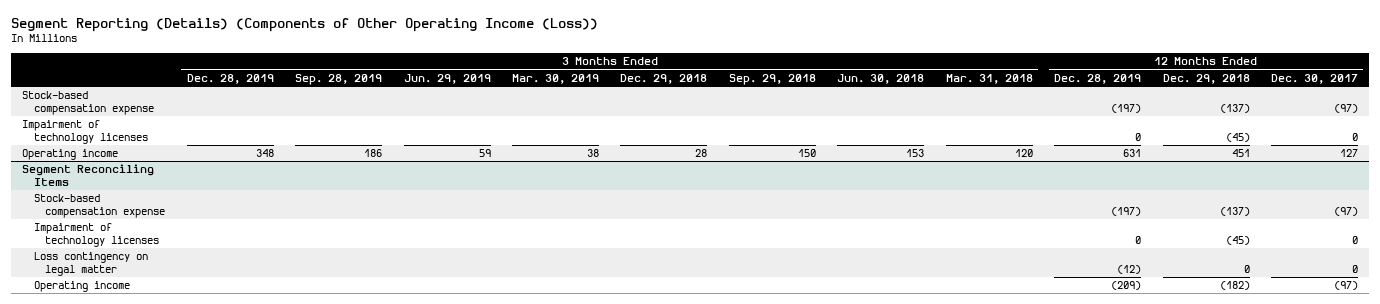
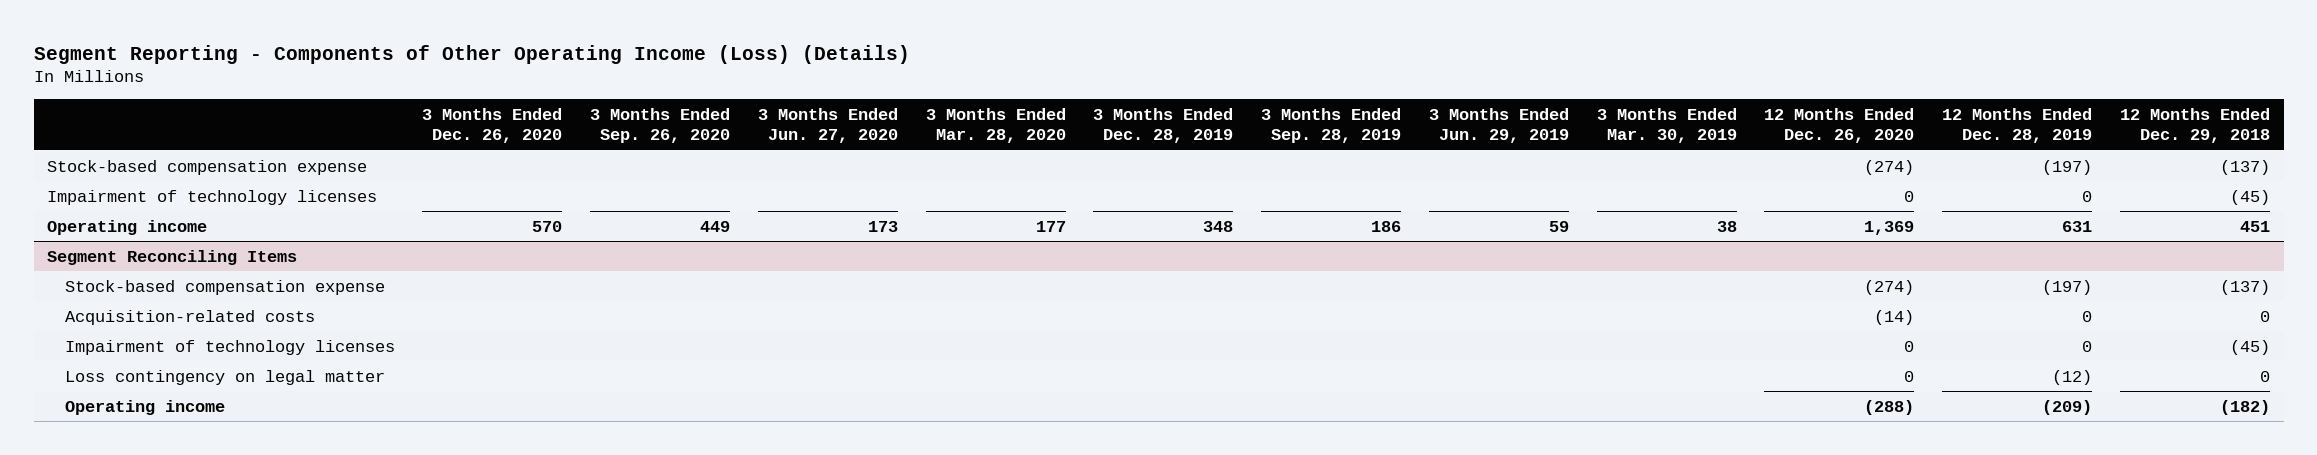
- Segment Reporting (Details) (Components of Other Operating Income (Loss))
+ Segment Reporting - Components of Other Operating Income (Loss) (Details)
- | 3 Months Ended Dec. 28, 2019 | 3 Months Ended Sep. 28, 2019 | 3 Months Ended Jun. 29, 2019 | 3 Months Ended Mar. 30, 2019 | 3 Months Ended Dec. 29, 2018 | 3 Months Ended Sep. 29, 2018 | 3 Months Ended Jun. 30, 2018 | 3 Months Ended Mar. 31, 2018 | 12 Months Ended Dec. 28, 2019 | 12 Months Ended Dec. 29, 2018 | 12 Months Ended Dec. 30, 2017
+ | 3 Months Ended Dec. 26, 2020 | 3 Months Ended Sep. 26, 2020 | 3 Months Ended Jun. 27, 2020 | 3 Months Ended Mar. 28, 2020 | 3 Months Ended Dec. 28, 2019 | 3 Months Ended Sep. 28, 2019 | 3 Months Ended Jun. 29, 2019 | 3 Months Ended Mar. 30, 2019 | 12 Months Ended Dec. 26, 2020 | 12 Months Ended Dec. 28, 2019 | 12 Months Ended Dec. 29, 2018
@ Segment Reconciling Items
+ Acquisition-related costs | | | | | | | | | (14) | 0 | 0

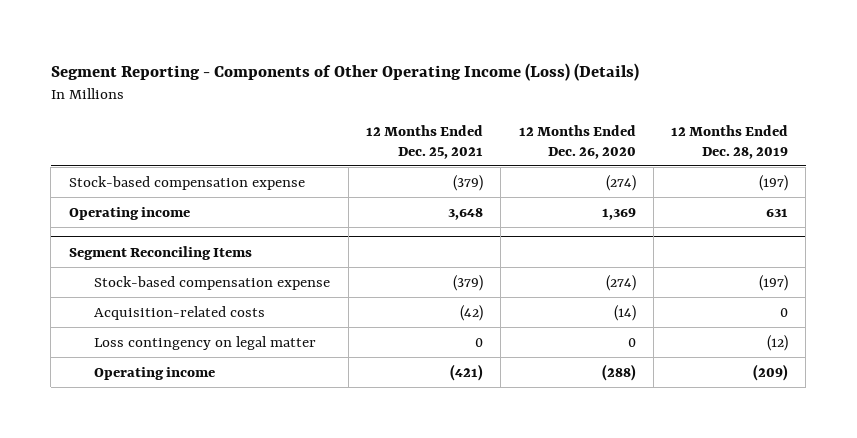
- | 3 Months Ended Dec. 26, 2020 | 3 Months Ended Sep. 26, 2020 | 3 Months Ended Jun. 27, 2020 | 3 Months Ended Mar. 28, 2020 | 3 Months Ended Dec. 28, 2019 | 3 Months Ended Sep. 28, 2019 | 3 Months Ended Jun. 29, 2019 | 3 Months Ended Mar. 30, 2019 | 12 Months Ended Dec. 26, 2020 | 12 Months Ended Dec. 28, 2019 | 12 Months Ended Dec. 29, 2018
+ | 12 Months Ended Dec. 25, 2021 | 12 Months Ended Dec. 26, 2020 | 12 Months Ended Dec. 28, 2019
- Impairment of technology licenses | | | | | | | | | 0 | 0 | (45)
@ Segment Reconciling Items
- Impairment of technology licenses | | | | | | | | | 0 | 0 | (45)

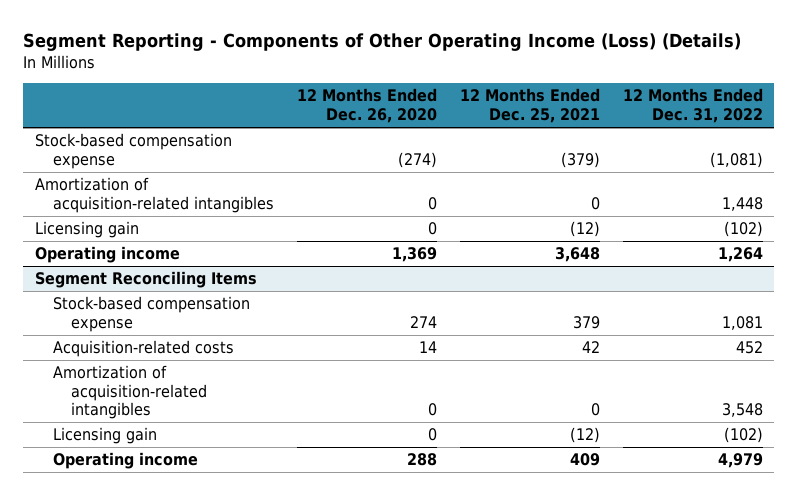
- | 12 Months Ended Dec. 25, 2021 | 12 Months Ended Dec. 26, 2020 | 12 Months Ended Dec. 28, 2019
+ | 12 Months Ended Dec. 26, 2020 | 12 Months Ended Dec. 25, 2021 | 12 Months Ended Dec. 31, 2022
+ Amortization of acquisition-related intangibles | 0 | 0 | 1,448
+ Licensing gain | 0 | (12) | (102)
@ Segment Reconciling Items
- Stock-based compensation expense | (379) | (274) | (197)
- Acquisition-related costs | (42) | (14) | 0
- Loss contingency on legal matter | 0 | 0 | (12)
- Operating income | (421) | (288) | (209)
+ Stock-based compensation expense | 274 | 379 | 1,081
+ Acquisition-related costs | 14 | 42 | 452
+ Amortization of acquisition-related intangibles | 0 | 0 | 3,548
+ Licensing gain | 0 | (12) | (102)
+ Operating income | 288 | 409 | 4,979

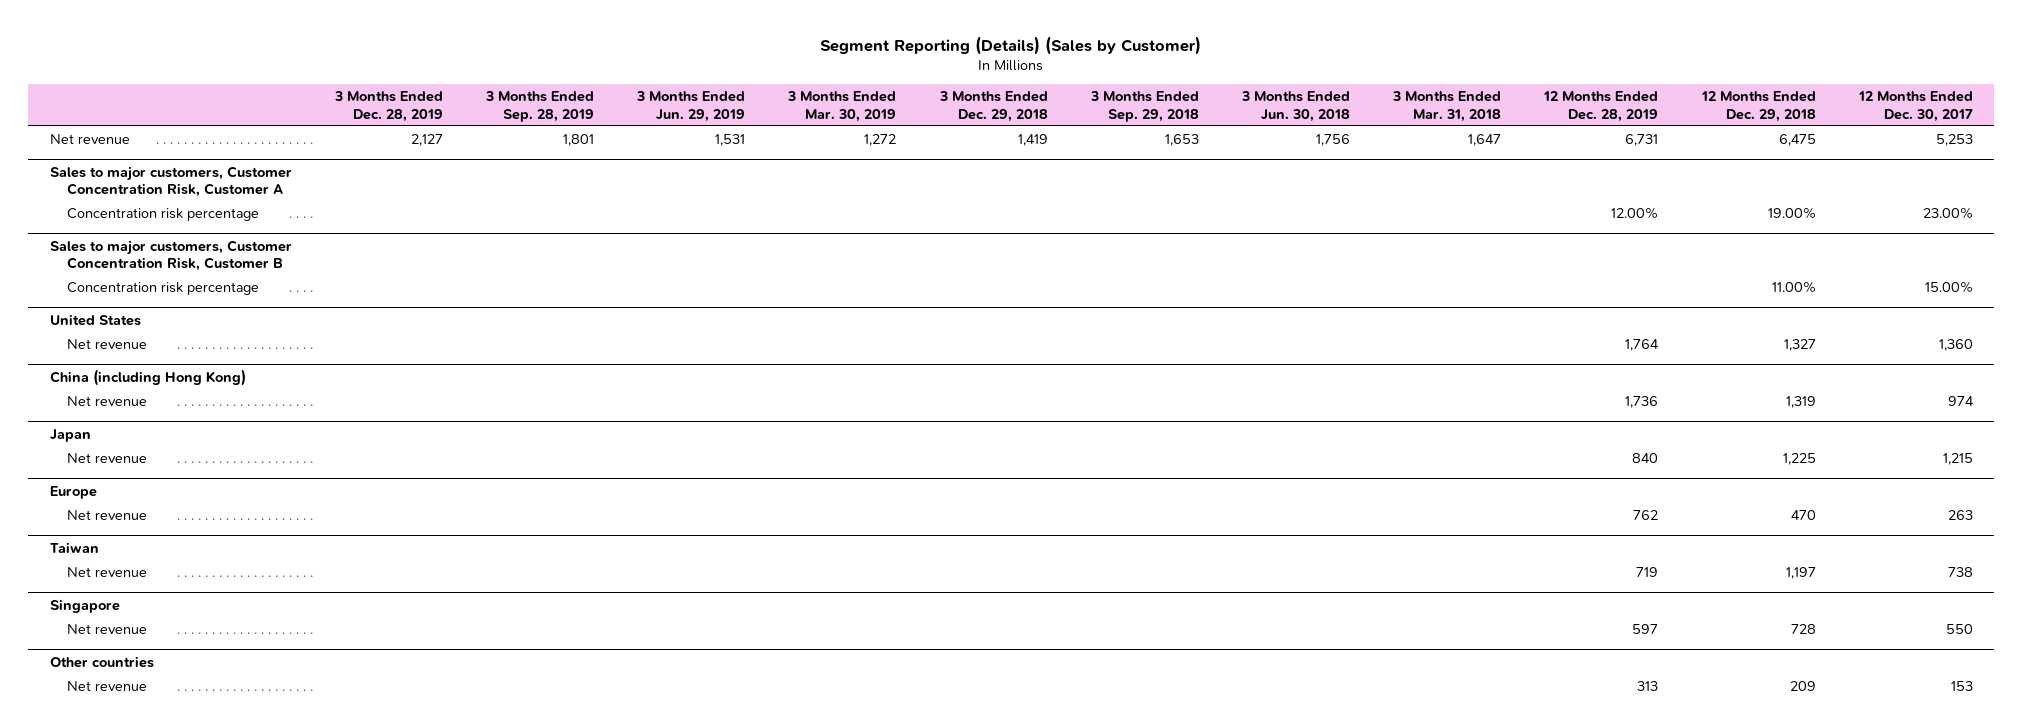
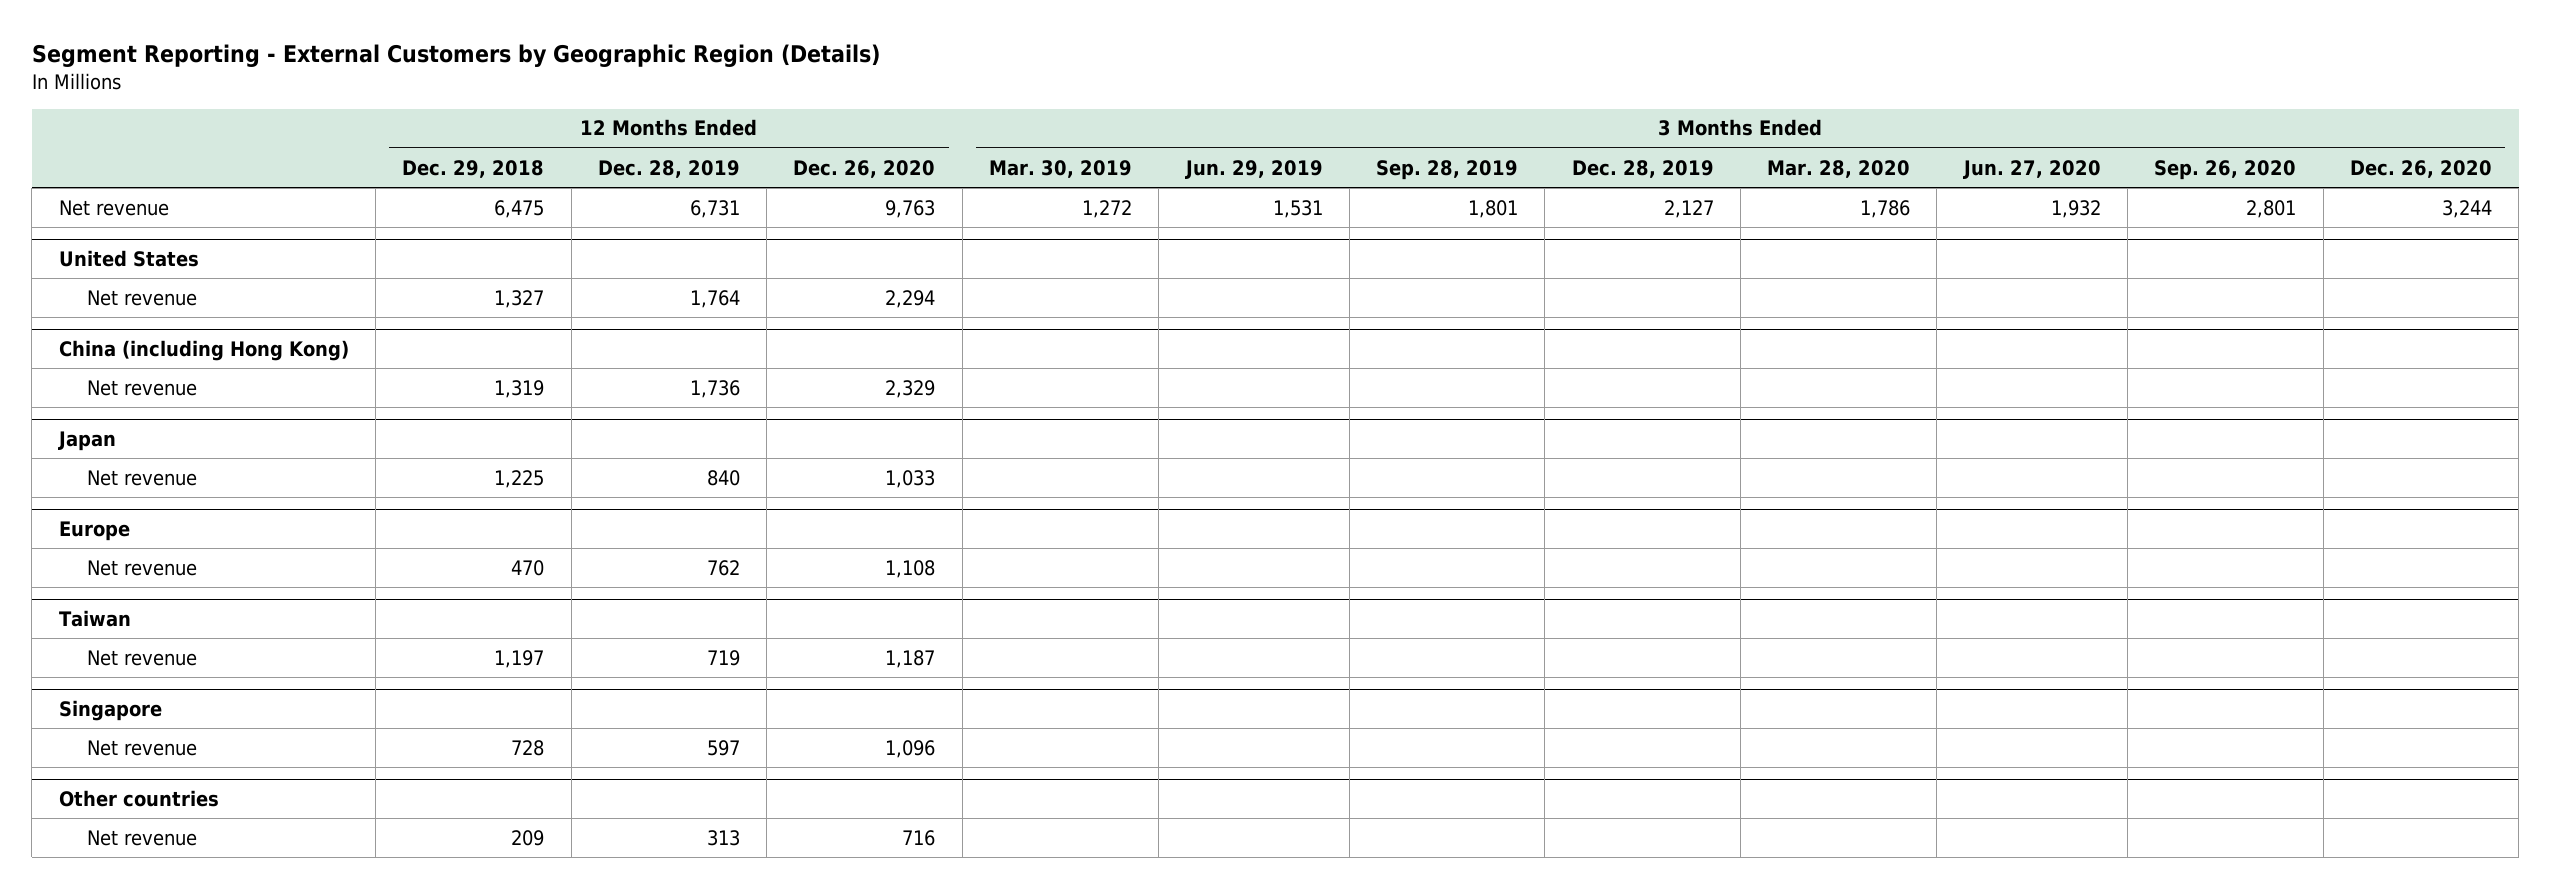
- Segment Reporting (Details) (Sales by Customer)
+ Segment Reporting - External Customers by Geographic Region (Details)
- | 3 Months Ended Dec. 28, 2019 | 3 Months Ended Sep. 28, 2019 | 3 Months Ended Jun. 29, 2019 | 3 Months Ended Mar. 30, 2019 | 3 Months Ended Dec. 29, 2018 | 3 Months Ended Sep. 29, 2018 | 3 Months Ended Jun. 30, 2018 | 3 Months Ended Mar. 31, 2018 | 12 Months Ended Dec. 28, 2019 | 12 Months Ended Dec. 29, 2018 | 12 Months Ended Dec. 30, 2017
+ | 12 Months Ended Dec. 29, 2018 | 12 Months Ended Dec. 28, 2019 | 12 Months Ended Dec. 26, 2020 | 3 Months Ended Mar. 30, 2019 | 3 Months Ended Jun. 29, 2019 | 3 Months Ended Sep. 28, 2019 | 3 Months Ended Dec. 28, 2019 | 3 Months Ended Mar. 28, 2020 | 3 Months Ended Jun. 27, 2020 | 3 Months Ended Sep. 26, 2020 | 3 Months Ended Dec. 26, 2020
- Sales to major customers, Customer Concentration Risk, Customer A
- Concentration risk percentage | | | | | | | | | 12.00% | 19.00% | 23.00%
- Sales to major customers, Customer Concentration Risk, Customer B
- Concentration risk percentage | | | | | | | | | | 11.00% | 15.00%

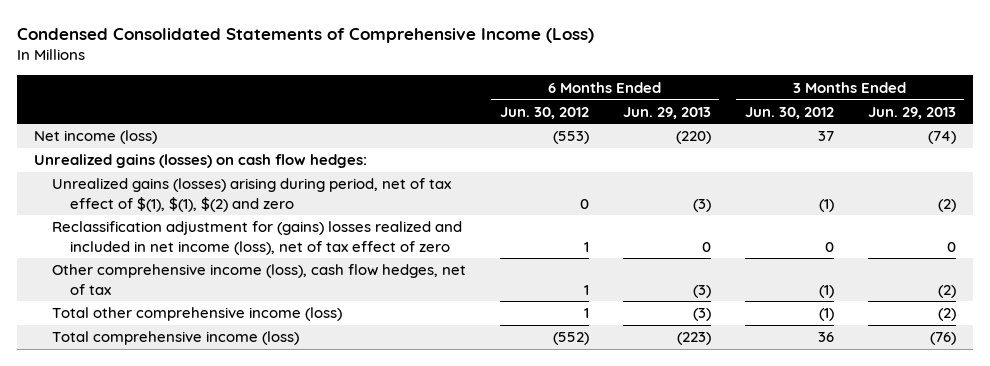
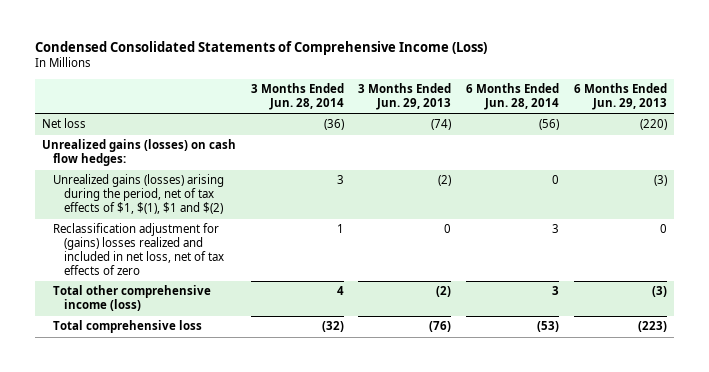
- | 6 Months Ended Jun. 30, 2012 | 6 Months Ended Jun. 29, 2013 | 3 Months Ended Jun. 30, 2012 | 3 Months Ended Jun. 29, 2013
+ | 3 Months Ended Jun. 28, 2014 | 3 Months Ended Jun. 29, 2013 | 6 Months Ended Jun. 28, 2014 | 6 Months Ended Jun. 29, 2013
- Net income (loss) | (553) | (220) | 37 | (74)
+ Net loss | (36) | (74) | (56) | (220)
- Unrealized gains (losses) arising during period, net of tax effect of $(1), $(1), $(2) and zero | 0 | (3) | (1) | (2)
- Reclassification adjustment for (gains) losses realized and included in net income (loss), net of tax effect of zero | 1 | 0 | 0 | 0
- Other comprehensive income (loss), cash flow hedges, net of tax | 1 | (3) | (1) | (2)
+ Unrealized gains (losses) arising during the period, net of tax effects of $1, $(1), $1 and $(2) | 3 | (2) | 0 | (3)
+ Reclassification adjustment for (gains) losses realized and included in net loss, net of tax effects of zero | 1 | 0 | 3 | 0
- Total comprehensive income (loss) | (552) | (223) | 36 | (76)
+ Total comprehensive loss | (32) | (76) | (53) | (223)

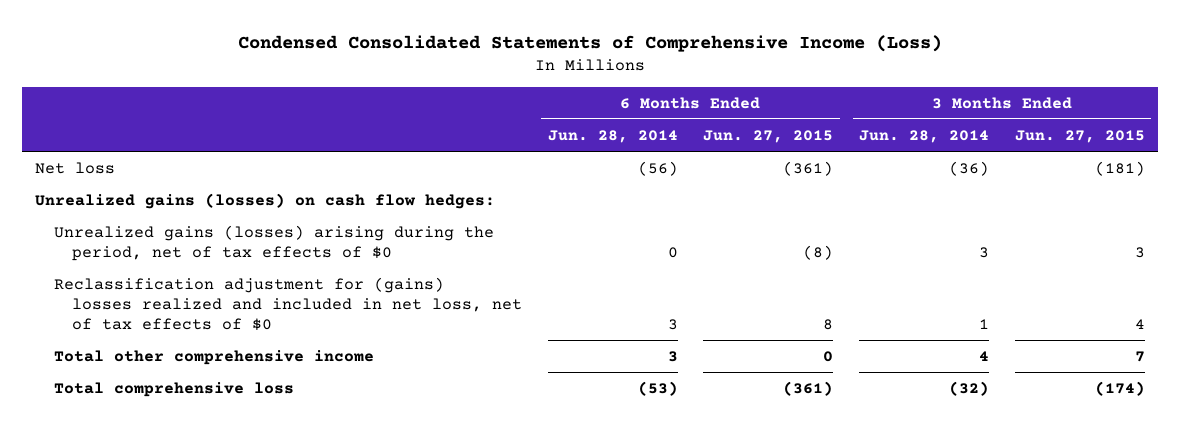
- | 3 Months Ended Jun. 28, 2014 | 3 Months Ended Jun. 29, 2013 | 6 Months Ended Jun. 28, 2014 | 6 Months Ended Jun. 29, 2013
+ | 6 Months Ended Jun. 28, 2014 | 6 Months Ended Jun. 27, 2015 | 3 Months Ended Jun. 28, 2014 | 3 Months Ended Jun. 27, 2015
- Unrealized gains (losses) arising during the period, net of tax effects of $1, $(1), $1 and $(2) | 3 | (2) | 0 | (3)
- Reclassification adjustment for (gains) losses realized and included in net loss, net of tax effects of zero | 1 | 0 | 3 | 0
- Total other comprehensive income (loss) | 4 | (2) | 3 | (3)
+ Unrealized gains (losses) arising during the period, net of tax effects of $0 | 0 | (8) | 3 | 3
+ Reclassification adjustment for (gains) losses realized and included in net loss, net of tax effects of $0 | 3 | 8 | 1 | 4
+ Total other comprehensive income | 3 | 0 | 4 | 7

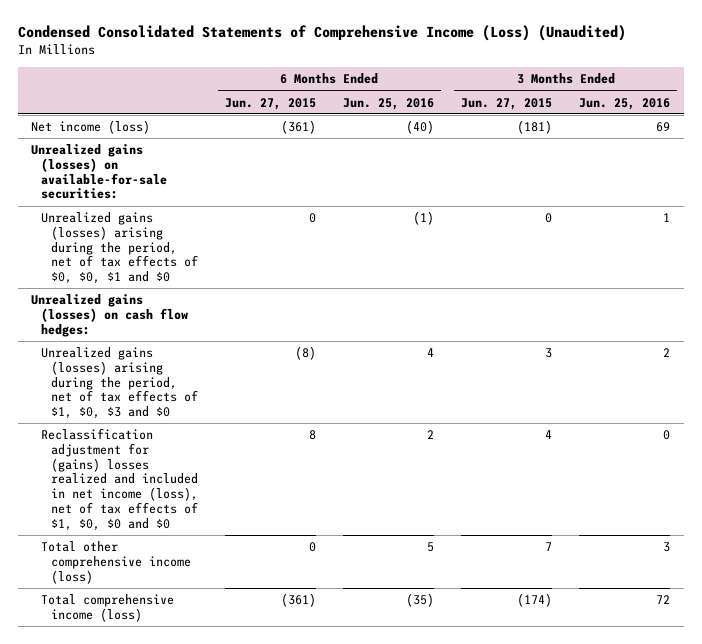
- Condensed Consolidated Statements of Comprehensive Income (Loss)
+ Condensed Consolidated Statements of Comprehensive Income (Loss) (Unaudited)
- | 6 Months Ended Jun. 28, 2014 | 6 Months Ended Jun. 27, 2015 | 3 Months Ended Jun. 28, 2014 | 3 Months Ended Jun. 27, 2015
+ | 6 Months Ended Jun. 27, 2015 | 6 Months Ended Jun. 25, 2016 | 3 Months Ended Jun. 27, 2015 | 3 Months Ended Jun. 25, 2016
- Net loss | (56) | (361) | (36) | (181)
+ Net income (loss) | (361) | (40) | (181) | 69
+ Unrealized gains (losses) on available-for-sale securities:
+ Unrealized gains (losses) arising during the period, net of tax effects of $0, $0, $1 and $0 | 0 | (1) | 0 | 1
- Unrealized gains (losses) arising during the period, net of tax effects of $0 | 0 | (8) | 3 | 3
- Reclassification adjustment for (gains) losses realized and included in net loss, net of tax effects of $0 | 3 | 8 | 1 | 4
- Total other comprehensive income | 3 | 0 | 4 | 7
- Total comprehensive loss | (53) | (361) | (32) | (174)
+ Unrealized gains (losses) arising during the period, net of tax effects of $1, $0, $3 and $0 | (8) | 4 | 3 | 2
+ Reclassification adjustment for (gains) losses realized and included in net income (loss), net of tax effects of $1, $0, $0 and $0 | 8 | 2 | 4 | 0
+ Total other comprehensive income (loss) | 0 | 5 | 7 | 3
+ Total comprehensive income (loss) | (361) | (35) | (174) | 72

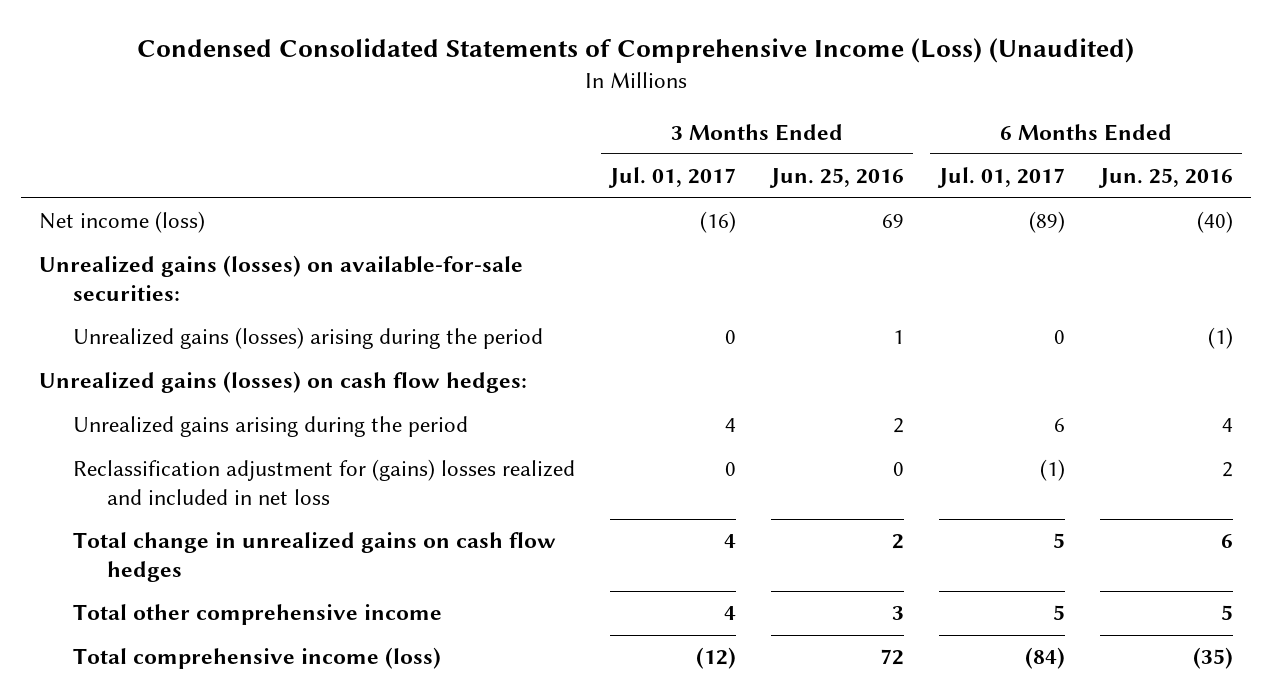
- | 6 Months Ended Jun. 27, 2015 | 6 Months Ended Jun. 25, 2016 | 3 Months Ended Jun. 27, 2015 | 3 Months Ended Jun. 25, 2016
+ | 3 Months Ended Jul. 01, 2017 | 3 Months Ended Jun. 25, 2016 | 6 Months Ended Jul. 01, 2017 | 6 Months Ended Jun. 25, 2016
- Unrealized gains (losses) arising during the period, net of tax effects of $0, $0, $1 and $0 | 0 | (1) | 0 | 1
+ Unrealized gains (losses) arising during the period | 0 | 1 | 0 | (1)
- Unrealized gains (losses) arising during the period, net of tax effects of $1, $0, $3 and $0 | (8) | 4 | 3 | 2
- Reclassification adjustment for (gains) losses realized and included in net income (loss), net of tax effects of $1, $0, $0 and $0 | 8 | 2 | 4 | 0
- Total other comprehensive income (loss) | 0 | 5 | 7 | 3
+ Unrealized gains arising during the period | 4 | 2 | 6 | 4
+ Reclassification adjustment for (gains) losses realized and included in net loss | 0 | 0 | (1) | 2
+ Total change in unrealized gains on cash flow hedges | 4 | 2 | 5 | 6
+ Total other comprehensive income | 4 | 3 | 5 | 5

